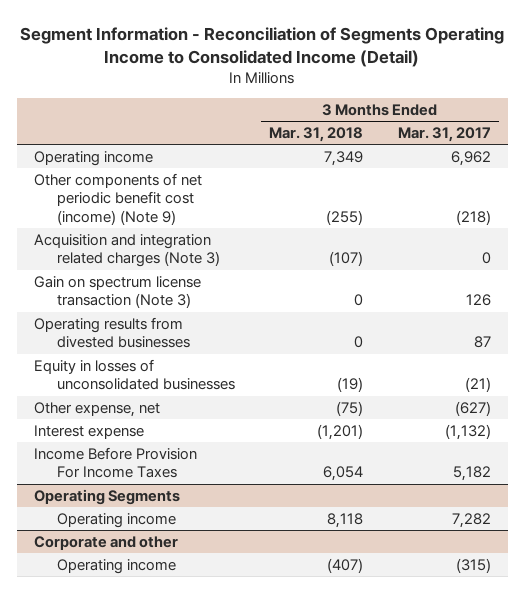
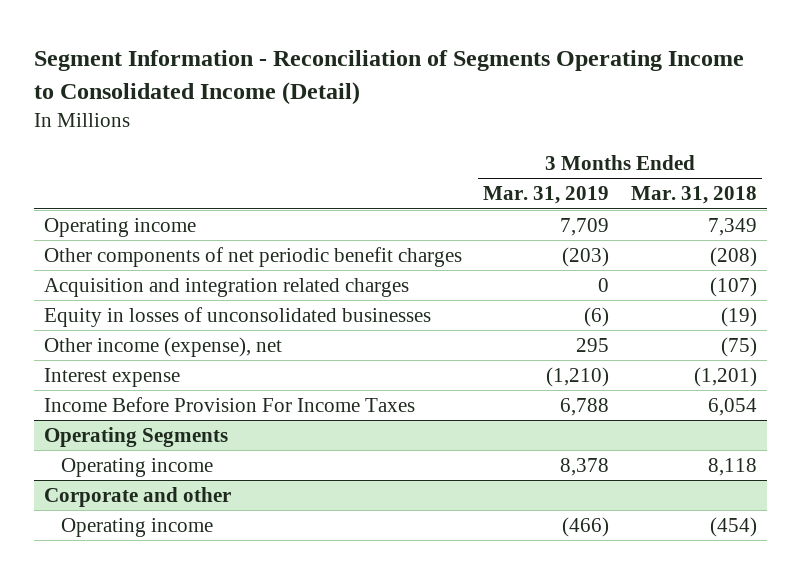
- | 3 Months Ended Mar. 31, 2018 | 3 Months Ended Mar. 31, 2017
+ | 3 Months Ended Mar. 31, 2019 | 3 Months Ended Mar. 31, 2018
- Other components of net periodic benefit cost (income) (Note 9) | (255) | (218)
- Acquisition and integration related charges (Note 3) | (107) | 0
- Gain on spectrum license transaction (Note 3) | 0 | 126
- Operating results from divested businesses | 0 | 87
+ Other components of net periodic benefit charges | (203) | (208)
+ Acquisition and integration related charges | 0 | (107)
- Other expense, net | (75) | (627)
+ Other income (expense), net | 295 | (75)
@ Corporate and other
- Operating income | (407) | (315)
+ Operating income | (466) | (454)

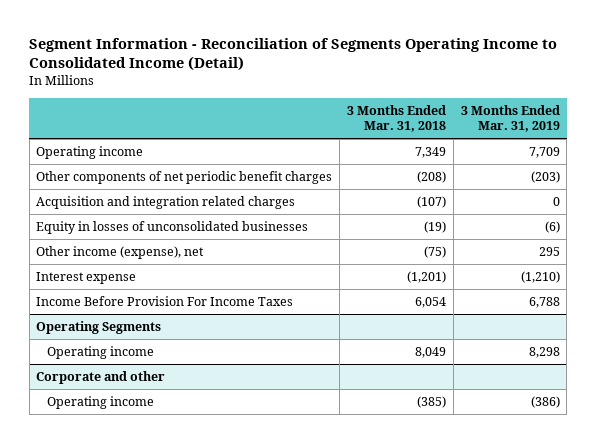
- | 3 Months Ended Mar. 31, 2019 | 3 Months Ended Mar. 31, 2018
+ | 3 Months Ended Mar. 31, 2018 | 3 Months Ended Mar. 31, 2019
@ Operating Segments
- Operating income | 8,378 | 8,118
+ Operating income | 8,049 | 8,298
@ Corporate and other
- Operating income | (466) | (454)
+ Operating income | (385) | (386)

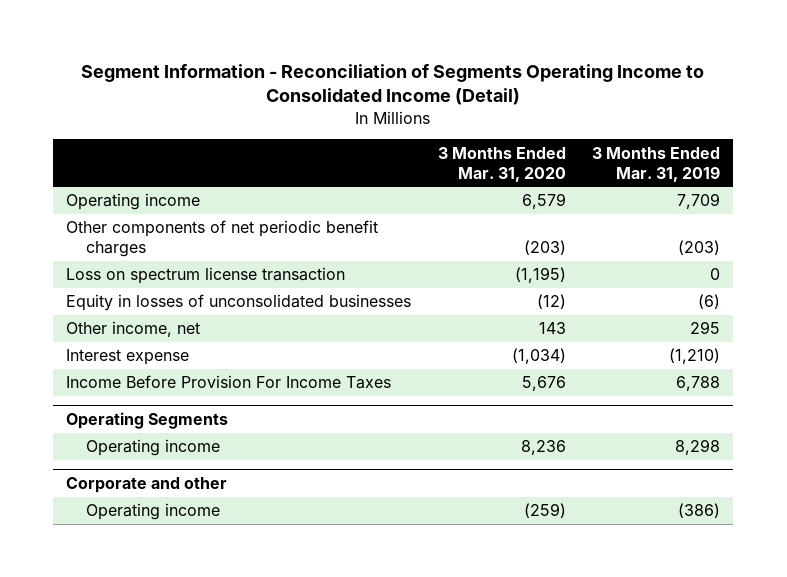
- | 3 Months Ended Mar. 31, 2018 | 3 Months Ended Mar. 31, 2019
+ | 3 Months Ended Mar. 31, 2020 | 3 Months Ended Mar. 31, 2019
- Acquisition and integration related charges | (107) | 0
+ Loss on spectrum license transaction | (1,195) | 0
- Other income (expense), net | (75) | 295
+ Other income, net | 143 | 295

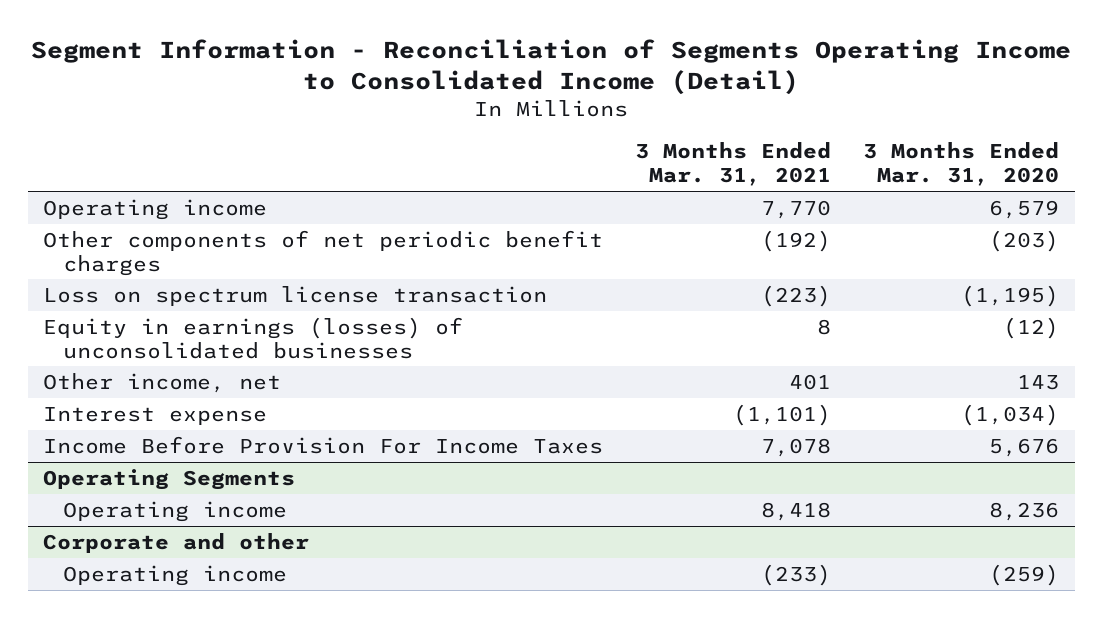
- | 3 Months Ended Mar. 31, 2020 | 3 Months Ended Mar. 31, 2019
+ | 3 Months Ended Mar. 31, 2021 | 3 Months Ended Mar. 31, 2020
- Equity in losses of unconsolidated businesses | (12) | (6)
+ Equity in earnings (losses) of unconsolidated businesses | 8 | (12)

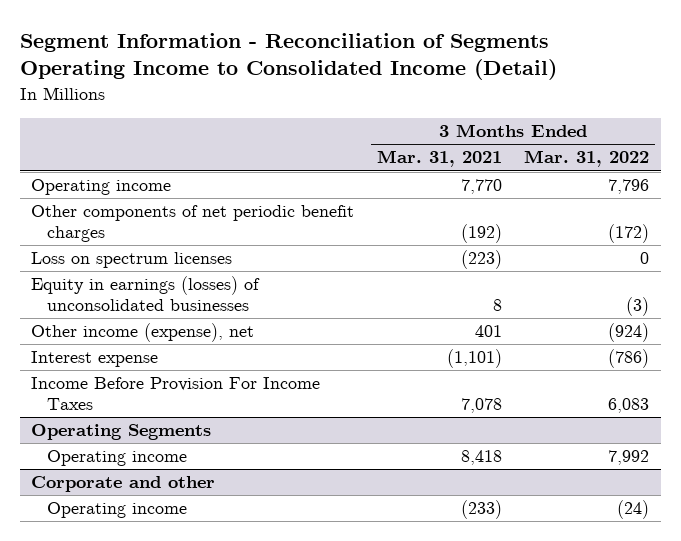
- | 3 Months Ended Mar. 31, 2021 | 3 Months Ended Mar. 31, 2020
+ | 3 Months Ended Mar. 31, 2021 | 3 Months Ended Mar. 31, 2022
- Loss on spectrum license transaction | (223) | (1,195)
+ Loss on spectrum licenses | (223) | 0
- Other income, net | 401 | 143
+ Other income (expense), net | 401 | (924)

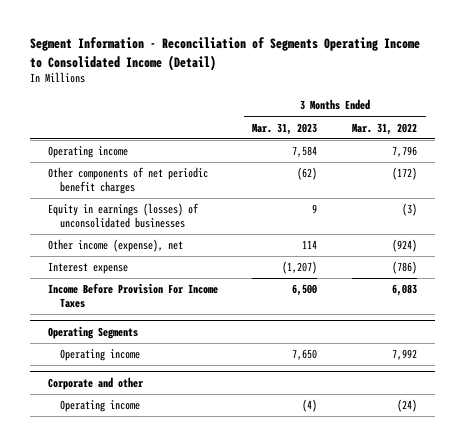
- | 3 Months Ended Mar. 31, 2021 | 3 Months Ended Mar. 31, 2022
+ | 3 Months Ended Mar. 31, 2023 | 3 Months Ended Mar. 31, 2022
- Loss on spectrum licenses | (223) | 0

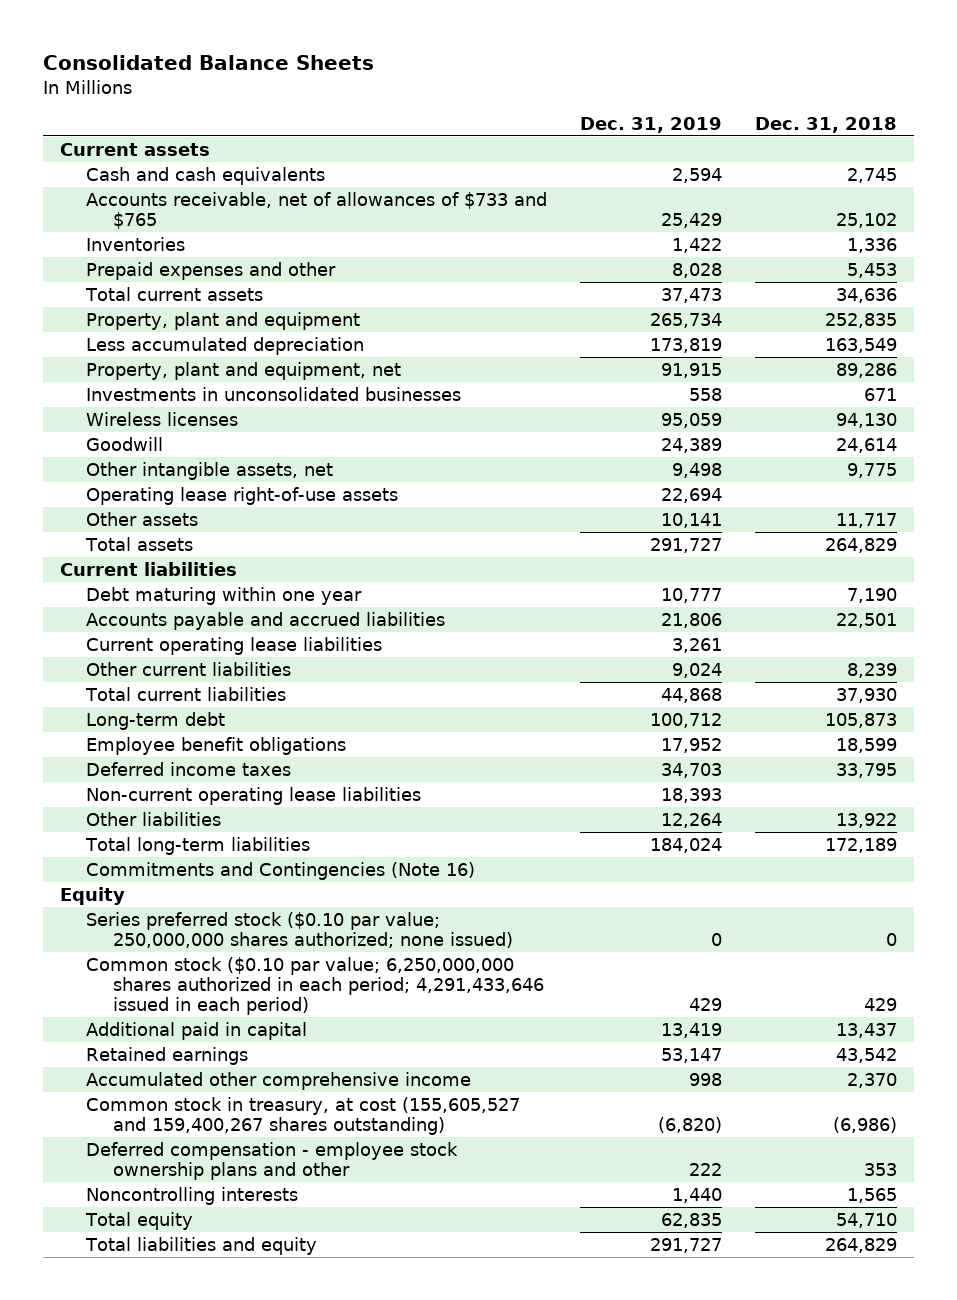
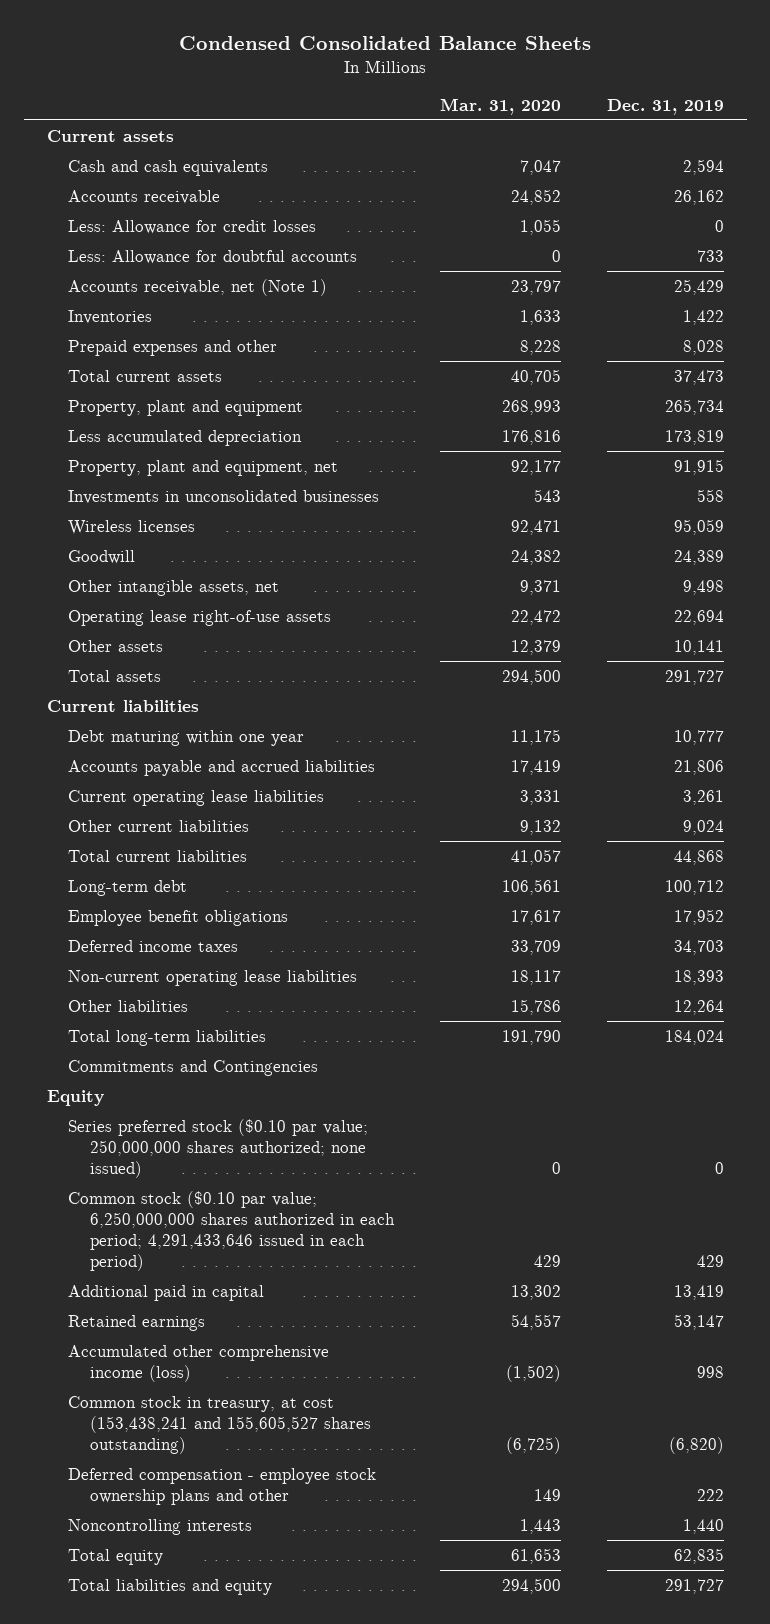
- Consolidated Balance Sheets
+ Condensed Consolidated Balance Sheets
- | Dec. 31, 2019 | Dec. 31, 2018
+ | Mar. 31, 2020 | Dec. 31, 2019
- Accounts receivable, net of allowances of $733 and $765 | 25,429 | 25,102
+ Accounts receivable | 24,852 | 26,162
+ Less: Allowance for credit losses | 1,055 | 0
+ Less: Allowance for doubtful accounts | 0 | 733
+ Accounts receivable, net (Note 1) | 23,797 | 25,429
- Commitments and Contingencies (Note 16)
+ Commitments and Contingencies
- Accumulated other comprehensive income | 998 | 2,370
- Common stock in treasury, at cost (155,605,527 and 159,400,267 shares outstanding) | (6,820) | (6,986)
+ Accumulated other comprehensive income (loss) | (1,502) | 998
+ Common stock in treasury, at cost (153,438,241 and 155,605,527 shares outstanding) | (6,725) | (6,820)

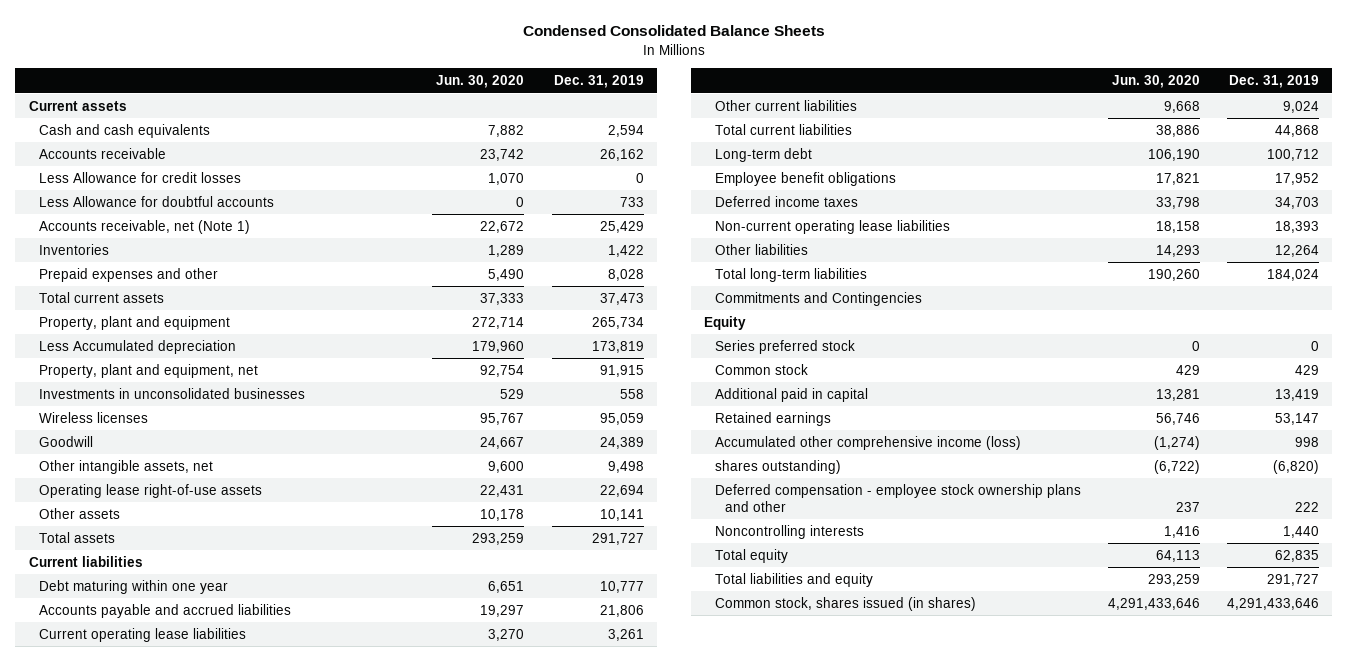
- | Mar. 31, 2020 | Dec. 31, 2019
+ | Jun. 30, 2020 | Dec. 31, 2019
- Less: Allowance for credit losses | 1,055 | 0
- Less: Allowance for doubtful accounts | 0 | 733
+ Less Allowance for credit losses | 1,070 | 0
+ Less Allowance for doubtful accounts | 0 | 733
- Less accumulated depreciation | 176,816 | 173,819
+ Less Accumulated depreciation | 179,960 | 173,819
- Series preferred stock ($0.10 par value; 250,000,000 shares authorized; none issued) | 0 | 0
- Common stock ($0.10 par value; 6,250,000,000 shares authorized in each period; 4,291,433,646 issued in each period) | 429 | 429
+ Series preferred stock | 0 | 0
+ Common stock | 429 | 429
- Common stock in treasury, at cost (153,438,241 and 155,605,527 shares outstanding) | (6,725) | (6,820)
+ shares outstanding) | (6,722) | (6,820)
+ Common stock, shares issued (in shares) | 4,291,433,646 | 4,291,433,646

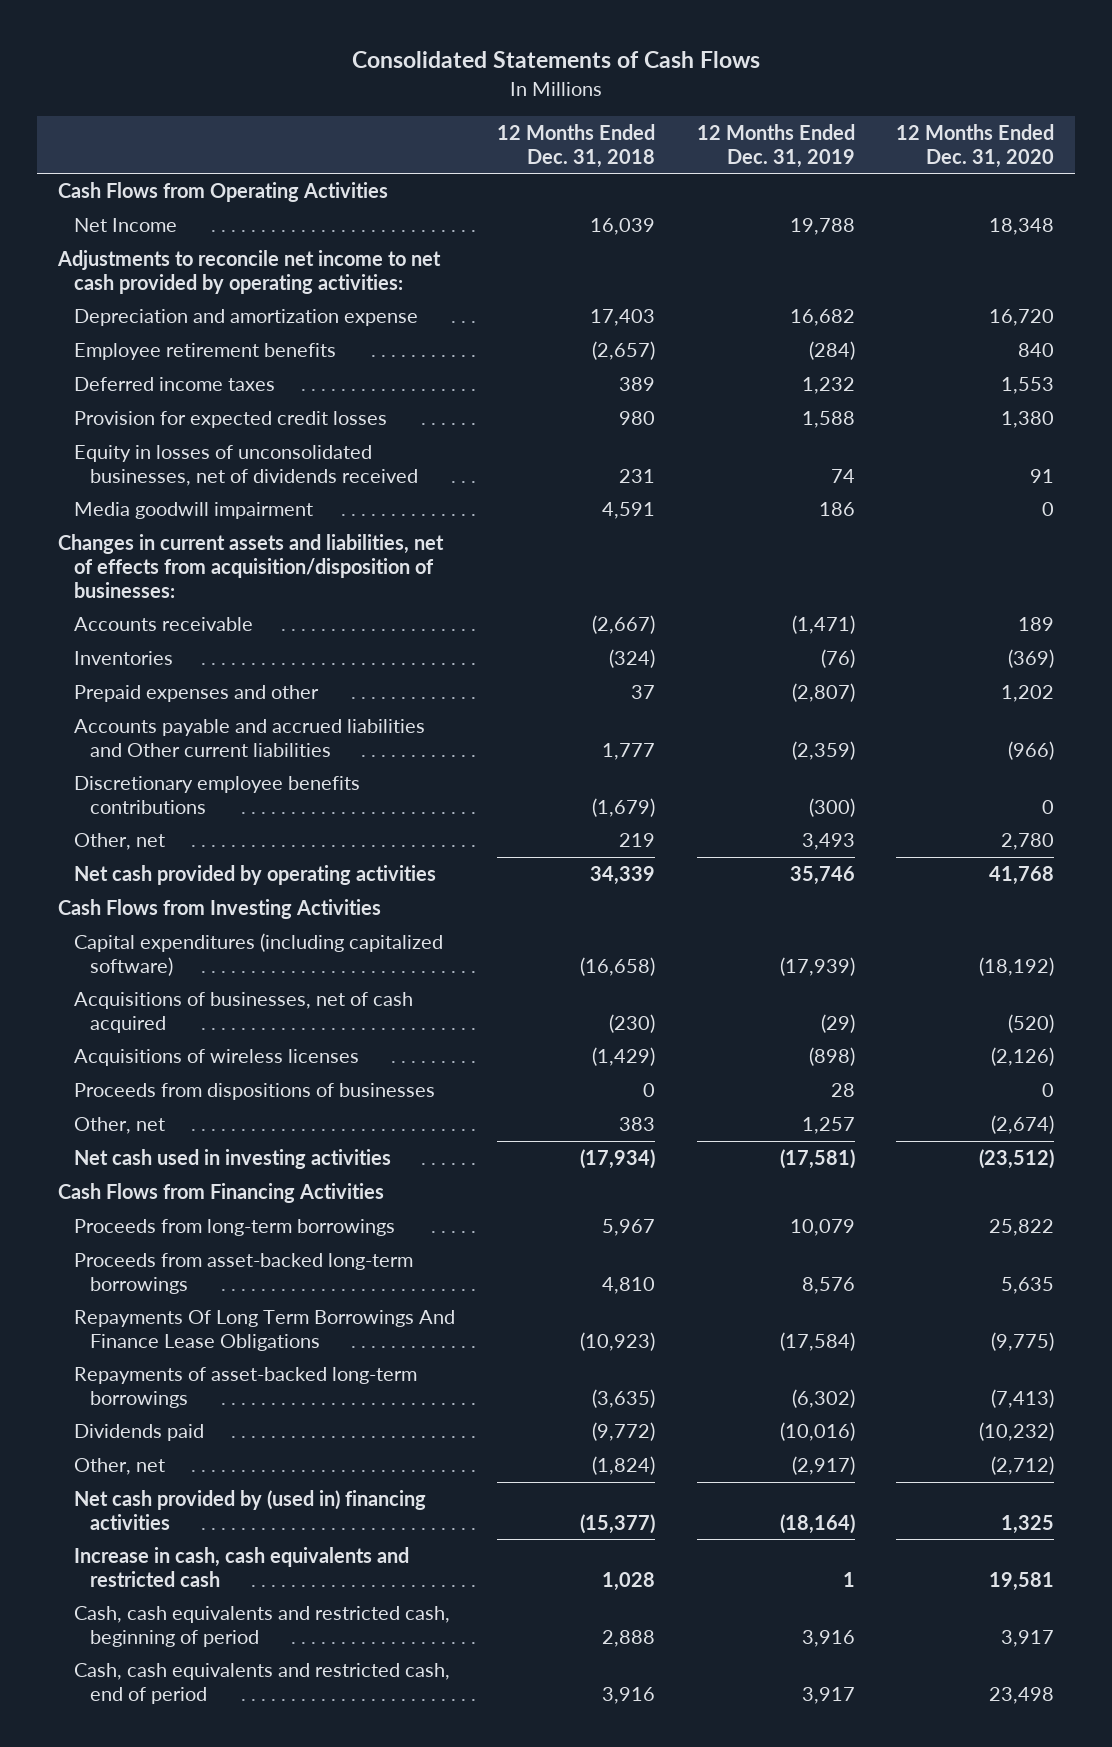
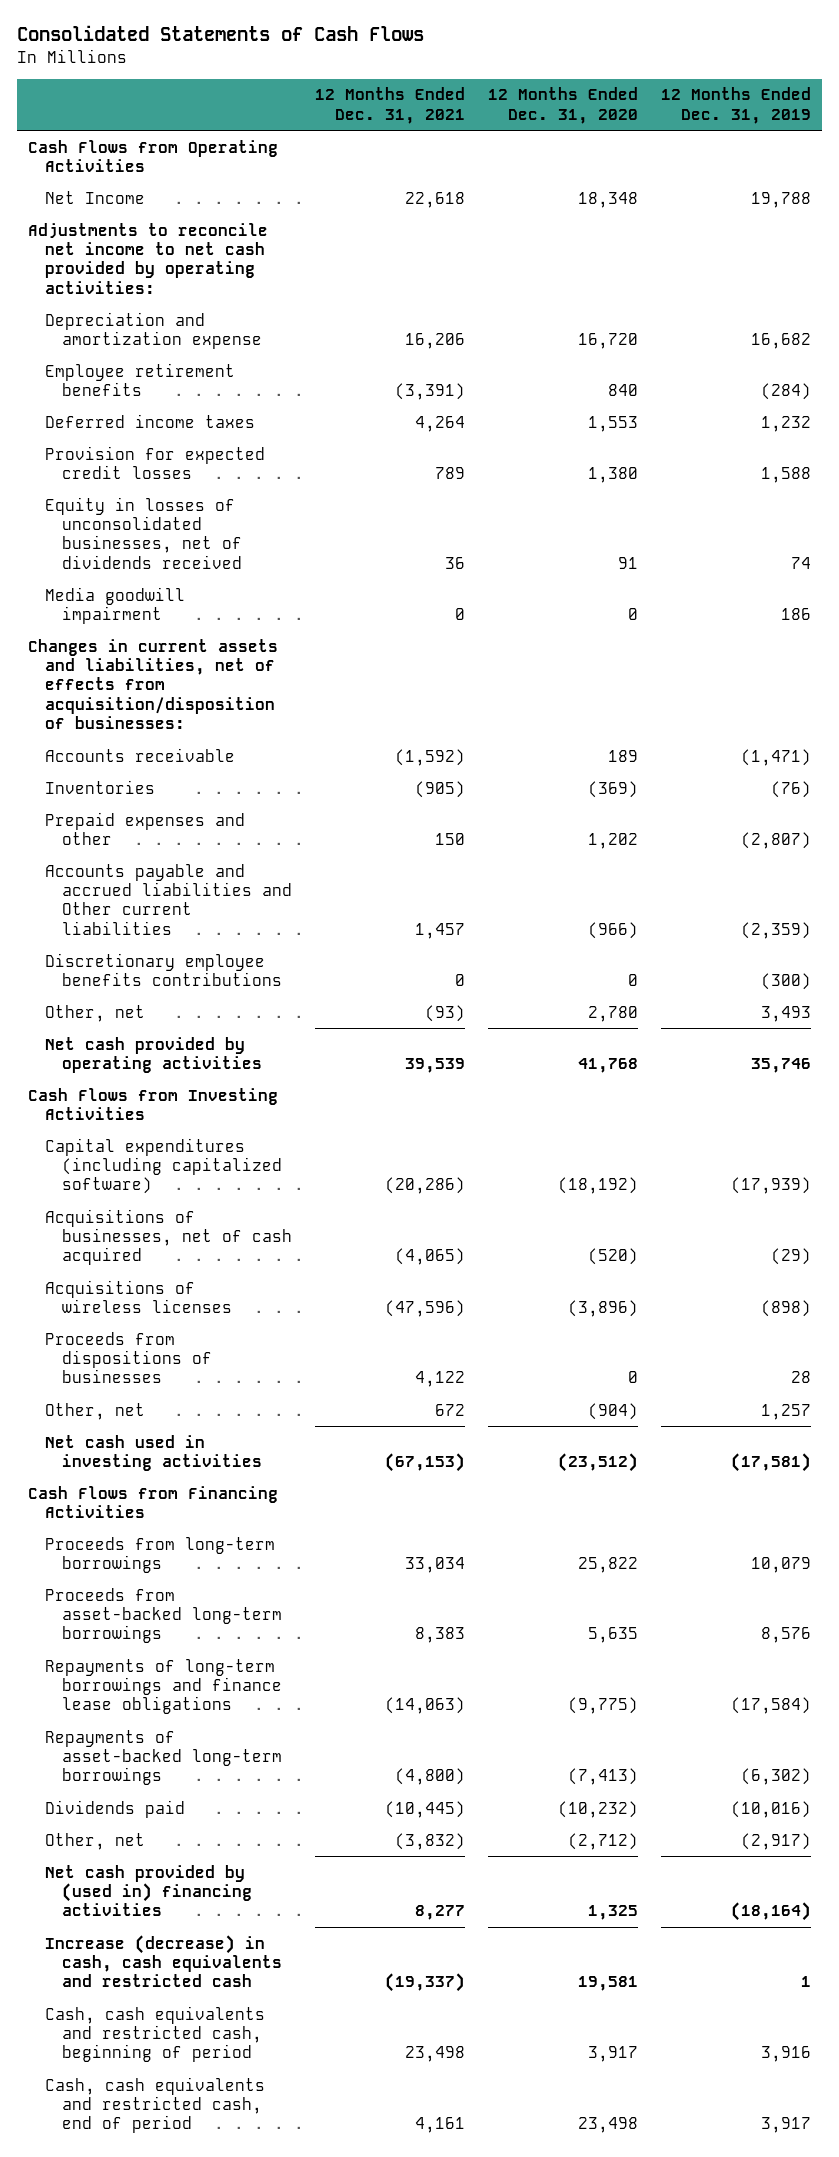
- | 12 Months Ended Dec. 31, 2018 | 12 Months Ended Dec. 31, 2019 | 12 Months Ended Dec. 31, 2020
+ | 12 Months Ended Dec. 31, 2021 | 12 Months Ended Dec. 31, 2020 | 12 Months Ended Dec. 31, 2019
- Acquisitions of wireless licenses | (1,429) | (898) | (2,126)
+ Acquisitions of wireless licenses | (47,596) | (3,896) | (898)
- Other, net | 383 | 1,257 | (2,674)
+ Other, net | 672 | (904) | 1,257
- Repayments Of Long Term Borrowings And Finance Lease Obligations | (10,923) | (17,584) | (9,775)
+ Repayments of long-term borrowings and finance lease obligations | (14,063) | (9,775) | (17,584)
- Increase in cash, cash equivalents and restricted cash | 1,028 | 1 | 19,581
+ Increase (decrease) in cash, cash equivalents and restricted cash | (19,337) | 19,581 | 1

